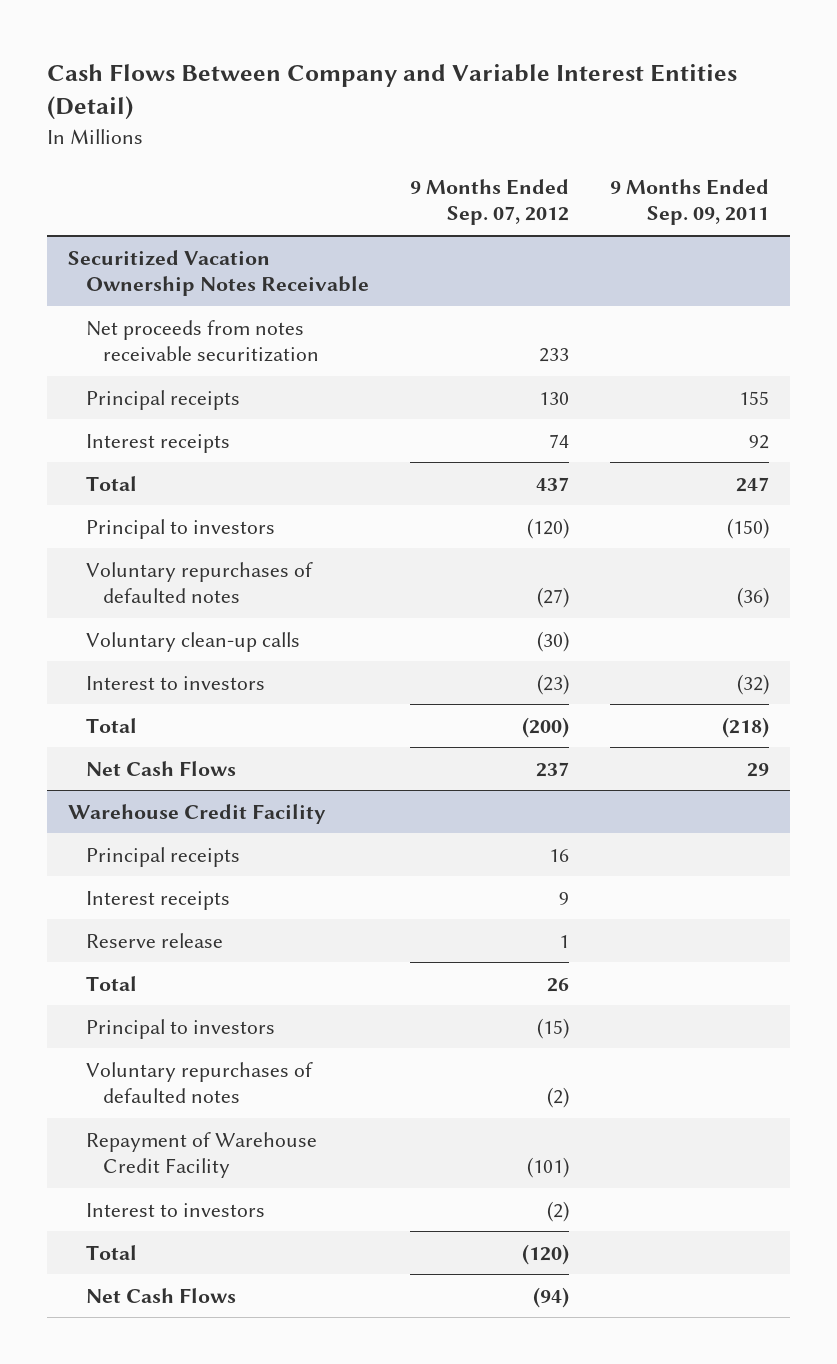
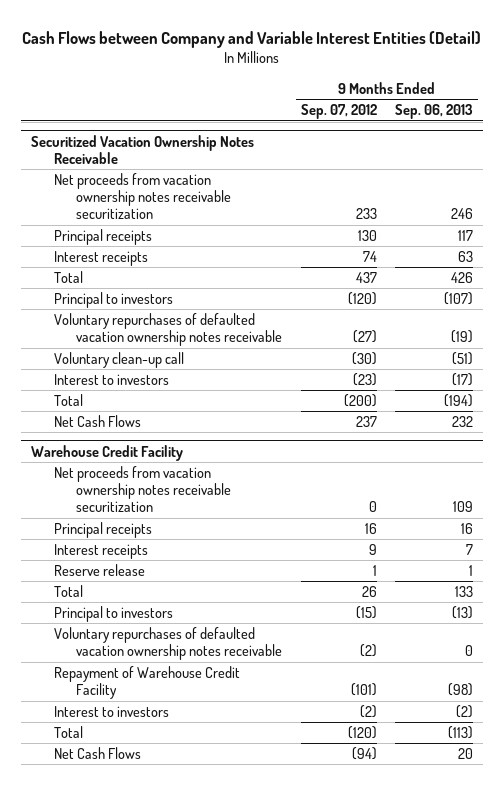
- Cash Flows Between Company and Variable Interest Entities (Detail)
+ Cash Flows between Company and Variable Interest Entities (Detail)
- | 9 Months Ended Sep. 07, 2012 | 9 Months Ended Sep. 09, 2011
+ | 9 Months Ended Sep. 07, 2012 | 9 Months Ended Sep. 06, 2013
@ Securitized Vacation Ownership Notes Receivable
- Net proceeds from notes receivable securitization | 233 |
+ Net proceeds from vacation ownership notes receivable securitization | 233 | 246
- Voluntary repurchases of defaulted notes | (27) | (36)
- Voluntary clean-up calls | (30) |
+ Voluntary repurchases of defaulted vacation ownership notes receivable | (27) | (19)
+ Voluntary clean-up call | (30) | (51)
@ Warehouse Credit Facility
+ Net proceeds from vacation ownership notes receivable securitization | 0 | 109
- Voluntary repurchases of defaulted notes | (2) |
+ Voluntary repurchases of defaulted vacation ownership notes receivable | (2) | 0

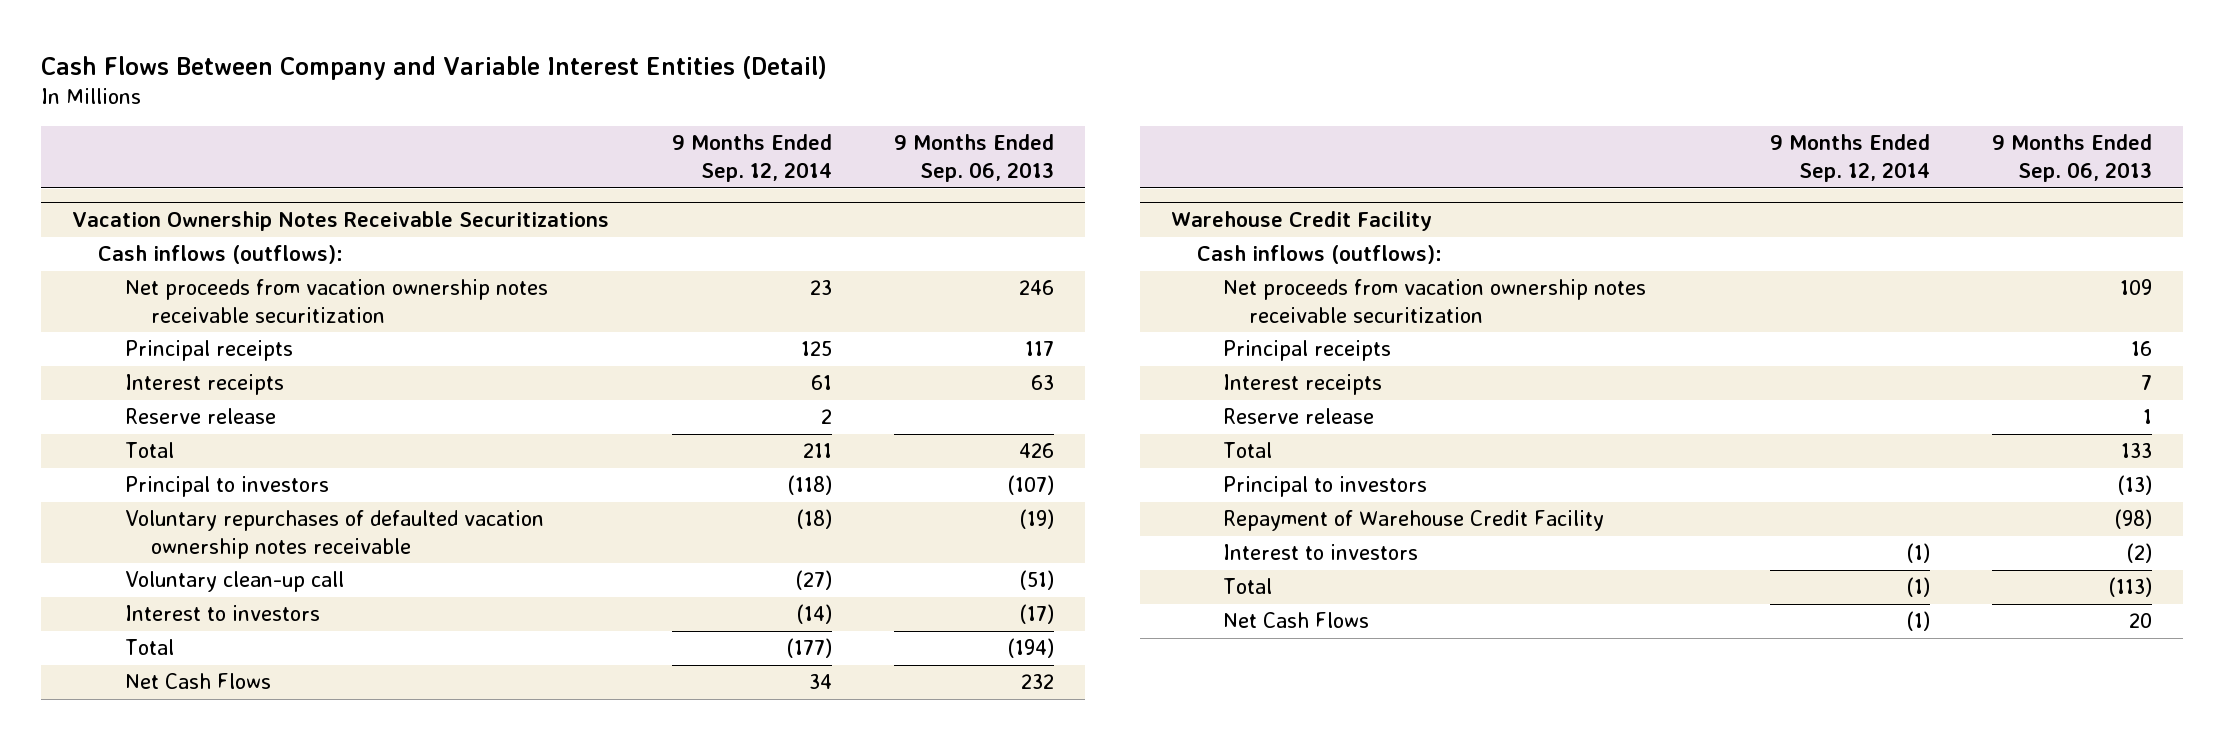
- Cash Flows between Company and Variable Interest Entities (Detail)
+ Cash Flows Between Company and Variable Interest Entities (Detail)
- | 9 Months Ended Sep. 07, 2012 | 9 Months Ended Sep. 06, 2013
+ | 9 Months Ended Sep. 12, 2014 | 9 Months Ended Sep. 06, 2013
- Securitized Vacation Ownership Notes Receivable
+ Vacation Ownership Notes Receivable Securitizations
+ Cash inflows (outflows):
+ Reserve release | 2 |
@ Warehouse Credit Facility
+ Cash inflows (outflows):
- Voluntary repurchases of defaulted vacation ownership notes receivable | (2) | 0

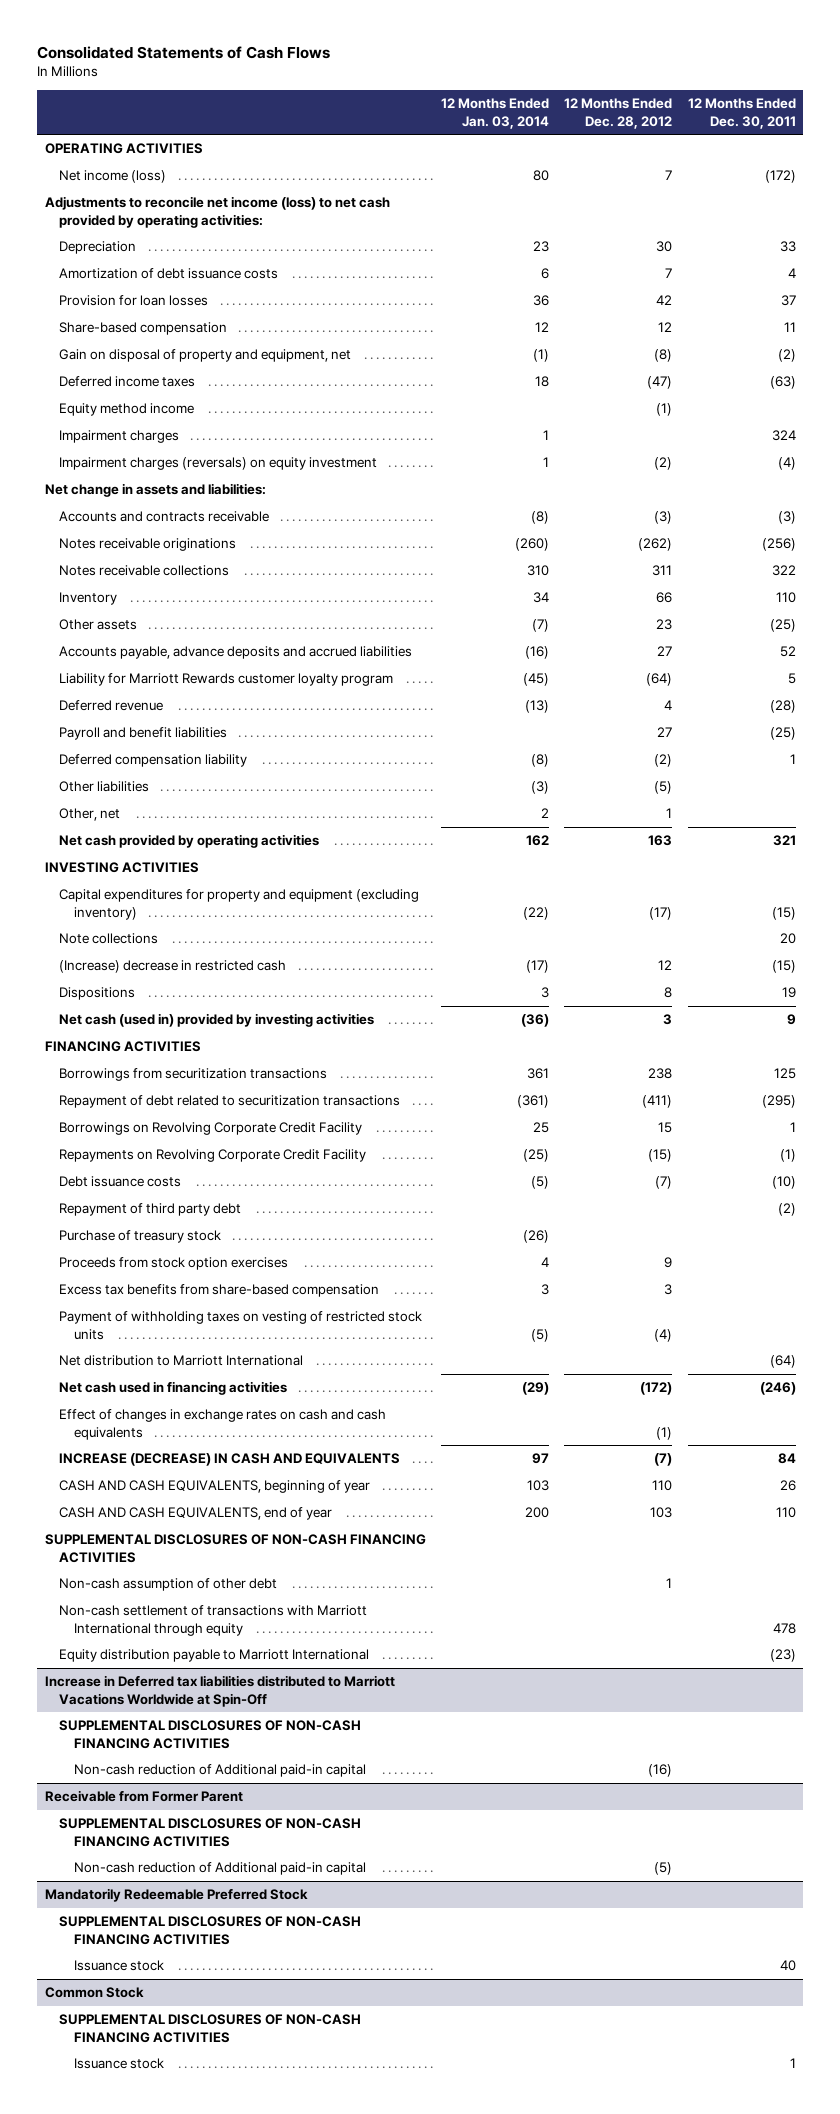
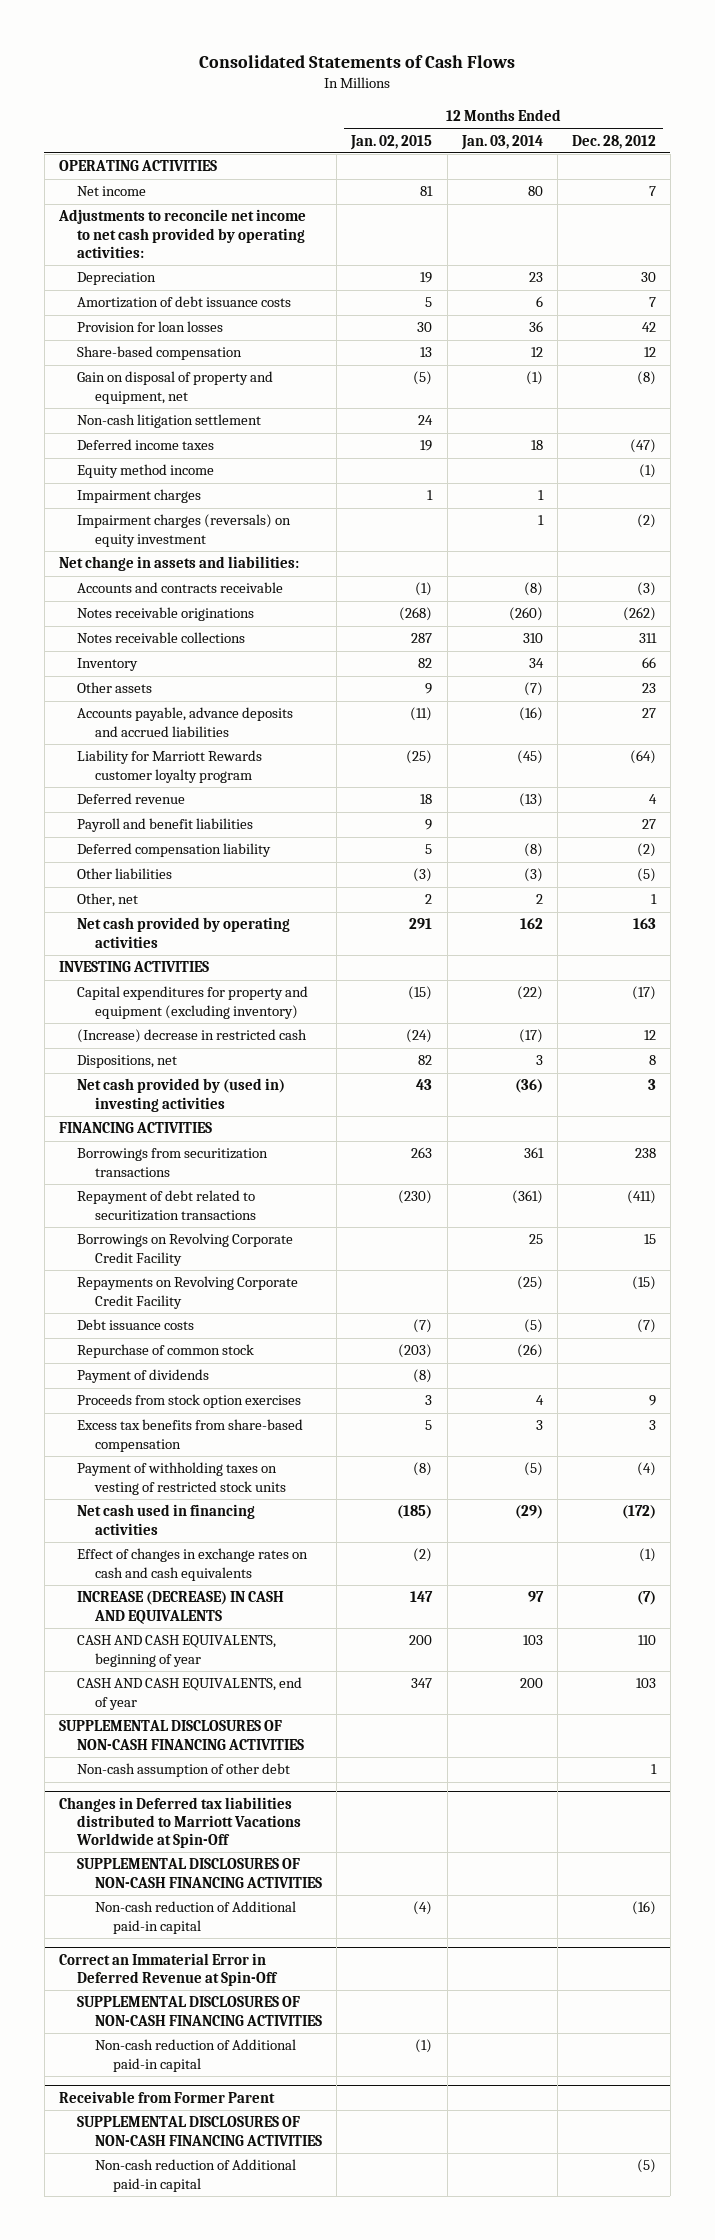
- | 12 Months Ended Jan. 03, 2014 | 12 Months Ended Dec. 28, 2012 | 12 Months Ended Dec. 30, 2011
+ | 12 Months Ended Jan. 02, 2015 | 12 Months Ended Jan. 03, 2014 | 12 Months Ended Dec. 28, 2012
- Net income (loss) | 80 | 7 | (172)
- Adjustments to reconcile net income (loss) to net cash provided by operating activities:
+ Net income | 81 | 80 | 7
+ Adjustments to reconcile net income to net cash provided by operating activities:
+ Non-cash litigation settlement | 24 | |
- Note collections | | | 20
- Dispositions | 3 | 8 | 19
- Net cash (used in) provided by investing activities | (36) | 3 | 9
+ Dispositions, net | 82 | 3 | 8
+ Net cash provided by (used in) investing activities | 43 | (36) | 3
- Repayment of third party debt | | | (2)
- Purchase of treasury stock | (26) | |
+ Repurchase of common stock | (203) | (26) |
+ Payment of dividends | (8) | |
- Net distribution to Marriott International | | | (64)
- Non-cash settlement of transactions with Marriott International through equity | | | 478
- Equity distribution payable to Marriott International | | | (23)
- Increase in Deferred tax liabilities distributed to Marriott Vacations Worldwide at Spin-Off
+ Changes in Deferred tax liabilities distributed to Marriott Vacations Worldwide at Spin-Off
+ Correct an Immaterial Error in Deferred Revenue at Spin-Off
+ SUPPLEMENTAL DISCLOSURES OF NON-CASH FINANCING ACTIVITIES
+ Non-cash reduction of Additional paid-in capital | (1) | |
- Mandatorily Redeemable Preferred Stock
- SUPPLEMENTAL DISCLOSURES OF NON-CASH FINANCING ACTIVITIES
- Issuance stock | | | 40
- Common Stock
- SUPPLEMENTAL DISCLOSURES OF NON-CASH FINANCING ACTIVITIES
- Issuance stock | | | 1

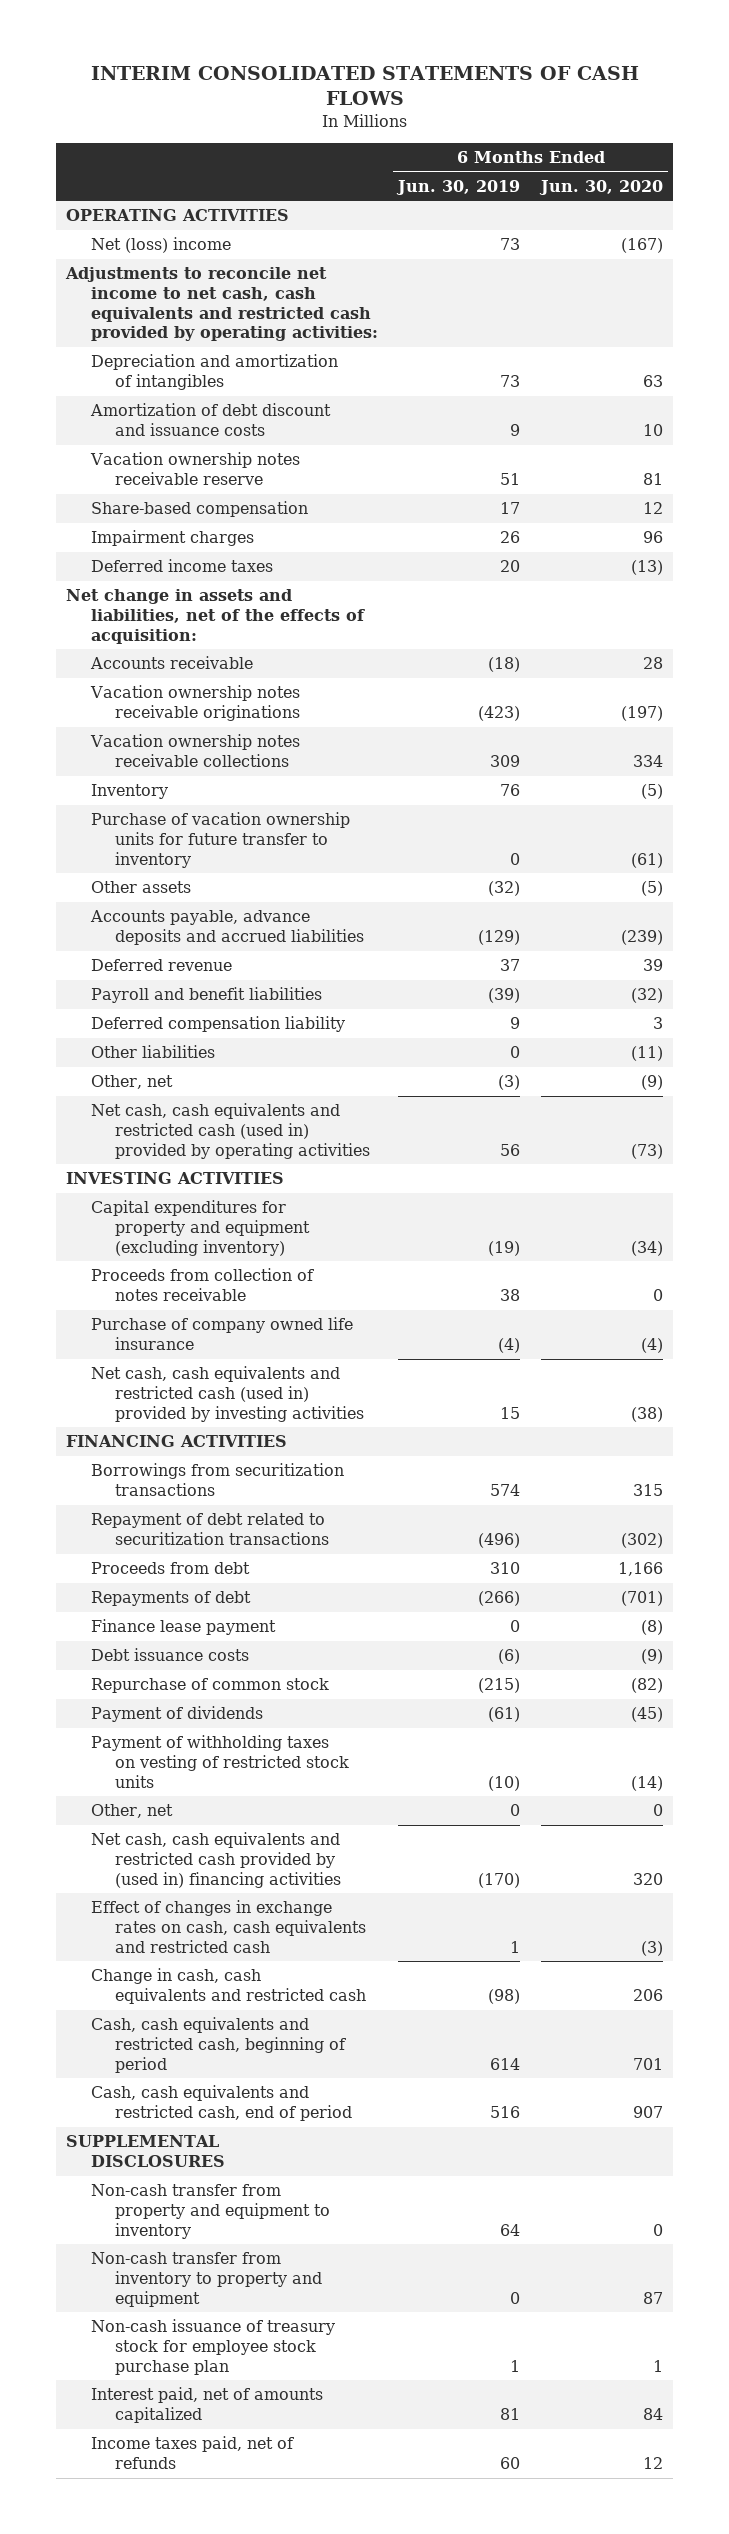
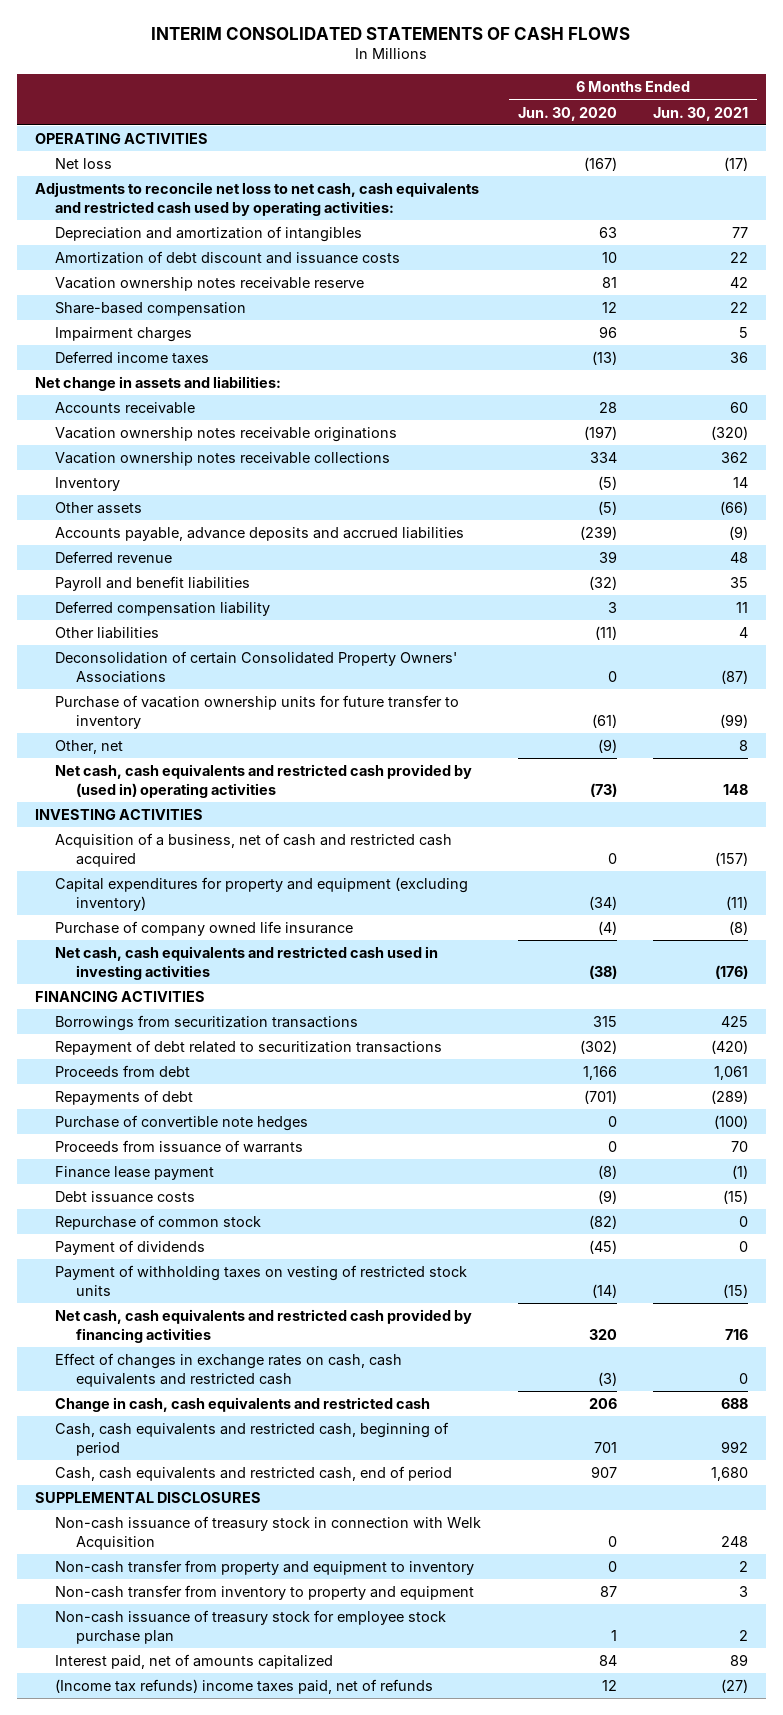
- | 6 Months Ended Jun. 30, 2019 | 6 Months Ended Jun. 30, 2020
+ | 6 Months Ended Jun. 30, 2020 | 6 Months Ended Jun. 30, 2021
- Net (loss) income | 73 | (167)
- Adjustments to reconcile net income to net cash, cash equivalents and restricted cash provided by operating activities:
+ Net loss | (167) | (17)
+ Adjustments to reconcile net loss to net cash, cash equivalents and restricted cash used by operating activities:
- Net change in assets and liabilities, net of the effects of acquisition:
+ Net change in assets and liabilities:
+ Deconsolidation of certain Consolidated Property Owners' Associations | 0 | (87)
moved down: Purchase of vacation ownership units for future transfer to inventory | (61) | (99)
- Net cash, cash equivalents and restricted cash (used in) provided by operating activities | 56 | (73)
+ Net cash, cash equivalents and restricted cash provided by (used in) operating activities | (73) | 148
+ Acquisition of a business, net of cash and restricted cash acquired | 0 | (157)
- Proceeds from collection of notes receivable | 38 | 0
- Net cash, cash equivalents and restricted cash (used in) provided by investing activities | 15 | (38)
+ Net cash, cash equivalents and restricted cash used in investing activities | (38) | (176)
+ Purchase of convertible note hedges | 0 | (100)
+ Proceeds from issuance of warrants | 0 | 70
- Other, net | 0 | 0
- Net cash, cash equivalents and restricted cash provided by (used in) financing activities | (170) | 320
+ Net cash, cash equivalents and restricted cash provided by financing activities | 320 | 716
+ Non-cash issuance of treasury stock in connection with Welk Acquisition | 0 | 248
- Income taxes paid, net of refunds | 60 | 12
+ (Income tax refunds) income taxes paid, net of refunds | 12 | (27)

